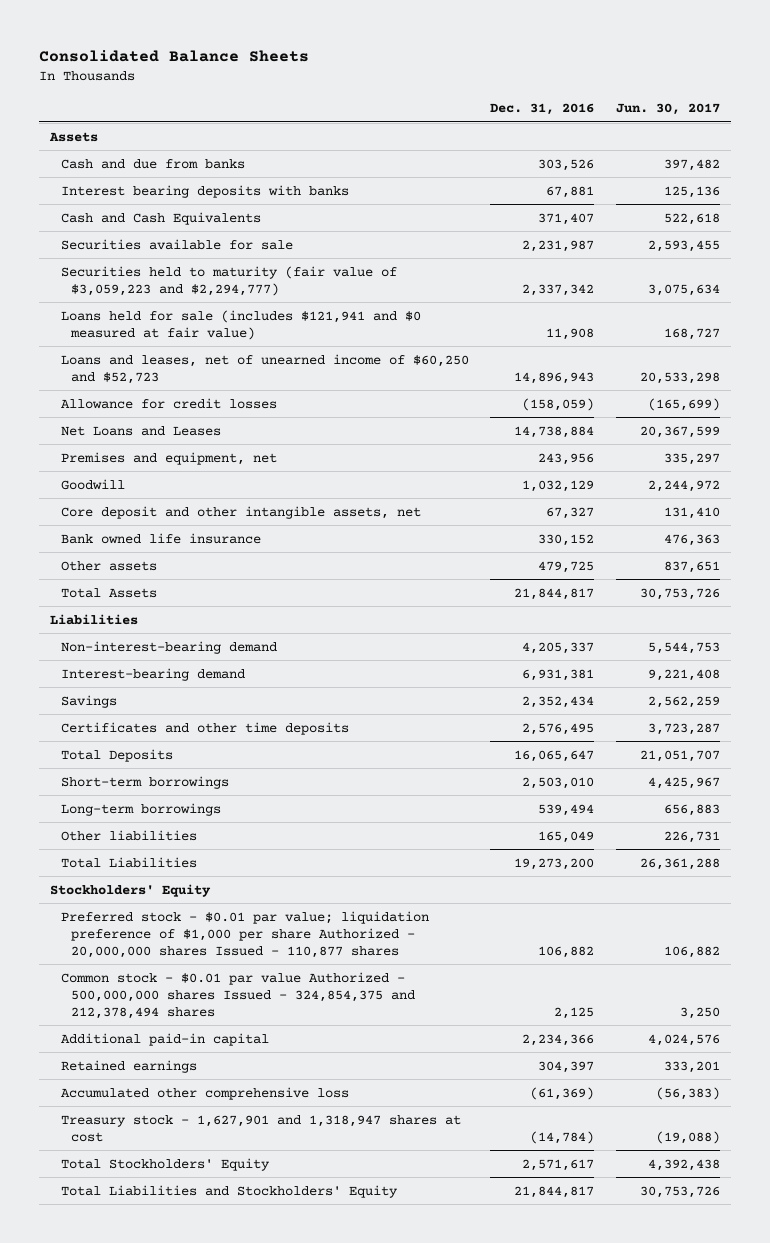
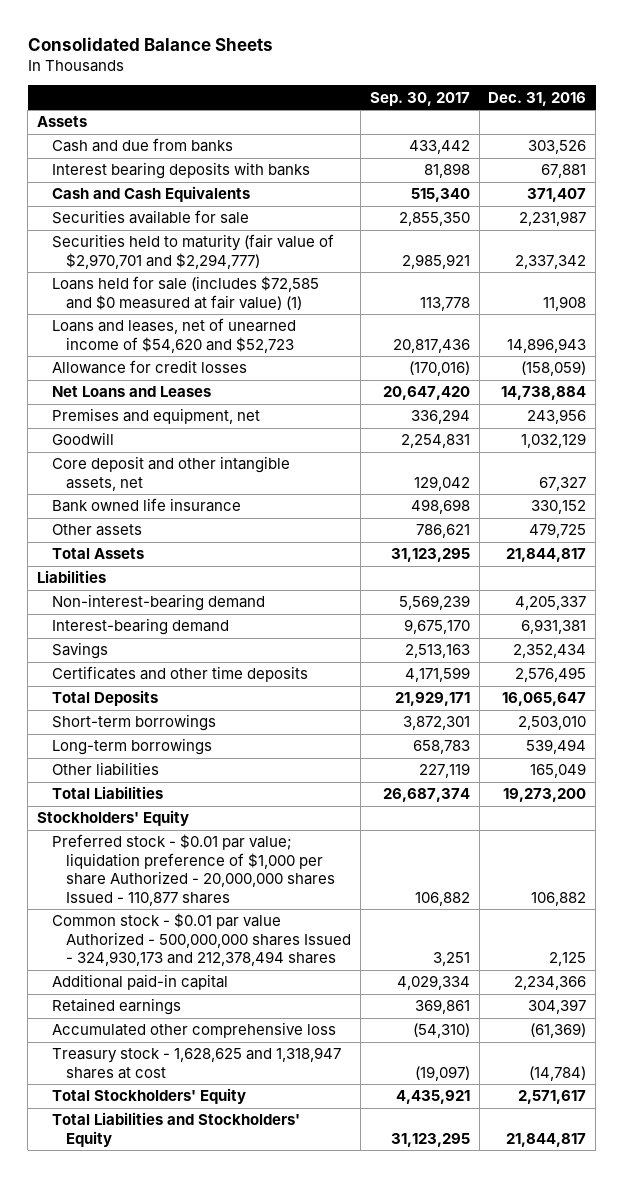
- | Dec. 31, 2016 | Jun. 30, 2017
+ | Sep. 30, 2017 | Dec. 31, 2016
- Securities held to maturity (fair value of $3,059,223 and $2,294,777) | 2,337,342 | 3,075,634
- Loans held for sale (includes $121,941 and $0 measured at fair value) | 11,908 | 168,727
- Loans and leases, net of unearned income of $60,250 and $52,723 | 14,896,943 | 20,533,298
+ Securities held to maturity (fair value of $2,970,701 and $2,294,777) | 2,985,921 | 2,337,342
+ Loans held for sale (includes $72,585 and $0 measured at fair value) (1) | 113,778 | 11,908
+ Loans and leases, net of unearned income of $54,620 and $52,723 | 20,817,436 | 14,896,943
- Common stock - $0.01 par value Authorized - 500,000,000 shares Issued - 324,854,375 and 212,378,494 shares | 2,125 | 3,250
+ Common stock - $0.01 par value Authorized - 500,000,000 shares Issued - 324,930,173 and 212,378,494 shares | 3,251 | 2,125
- Treasury stock - 1,627,901 and 1,318,947 shares at cost | (14,784) | (19,088)
+ Treasury stock - 1,628,625 and 1,318,947 shares at cost | (19,097) | (14,784)

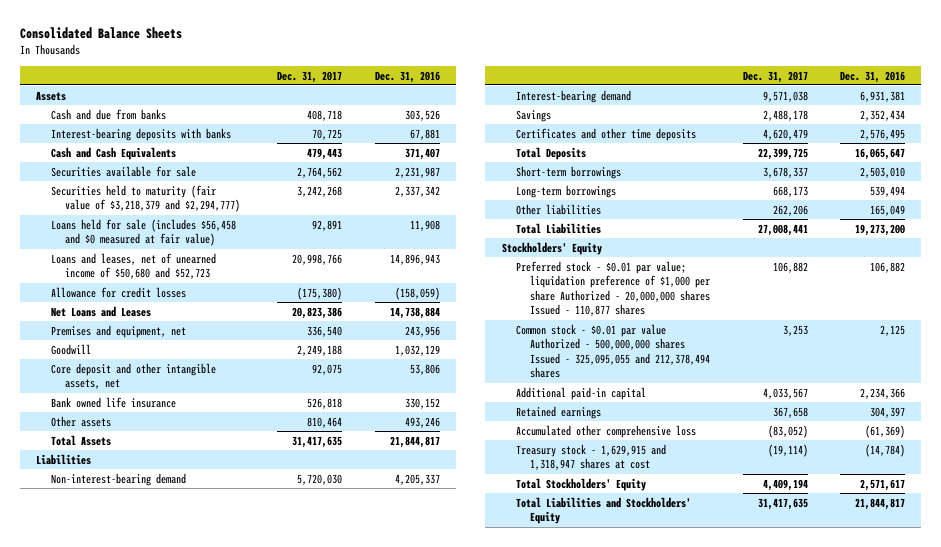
- | Sep. 30, 2017 | Dec. 31, 2016
+ | Dec. 31, 2017 | Dec. 31, 2016
- Interest bearing deposits with banks | 81,898 | 67,881
+ Interest-bearing deposits with banks | 70,725 | 67,881
- Securities held to maturity (fair value of $2,970,701 and $2,294,777) | 2,985,921 | 2,337,342
- Loans held for sale (includes $72,585 and $0 measured at fair value) (1) | 113,778 | 11,908
- Loans and leases, net of unearned income of $54,620 and $52,723 | 20,817,436 | 14,896,943
+ Securities held to maturity (fair value of $3,218,379 and $2,294,777) | 3,242,268 | 2,337,342
+ Loans held for sale (includes $56,458 and $0 measured at fair value) | 92,891 | 11,908
+ Loans and leases, net of unearned income of $50,680 and $52,723 | 20,998,766 | 14,896,943
- Core deposit and other intangible assets, net | 129,042 | 67,327
+ Core deposit and other intangible assets, net | 92,075 | 53,806
- Other assets | 786,621 | 479,725
+ Other assets | 810,464 | 493,246
- Common stock - $0.01 par value Authorized - 500,000,000 shares Issued - 324,930,173 and 212,378,494 shares | 3,251 | 2,125
+ Common stock - $0.01 par value Authorized - 500,000,000 shares Issued - 325,095,055 and 212,378,494 shares | 3,253 | 2,125
- Treasury stock - 1,628,625 and 1,318,947 shares at cost | (19,097) | (14,784)
+ Treasury stock - 1,629,915 and 1,318,947 shares at cost | (19,114) | (14,784)

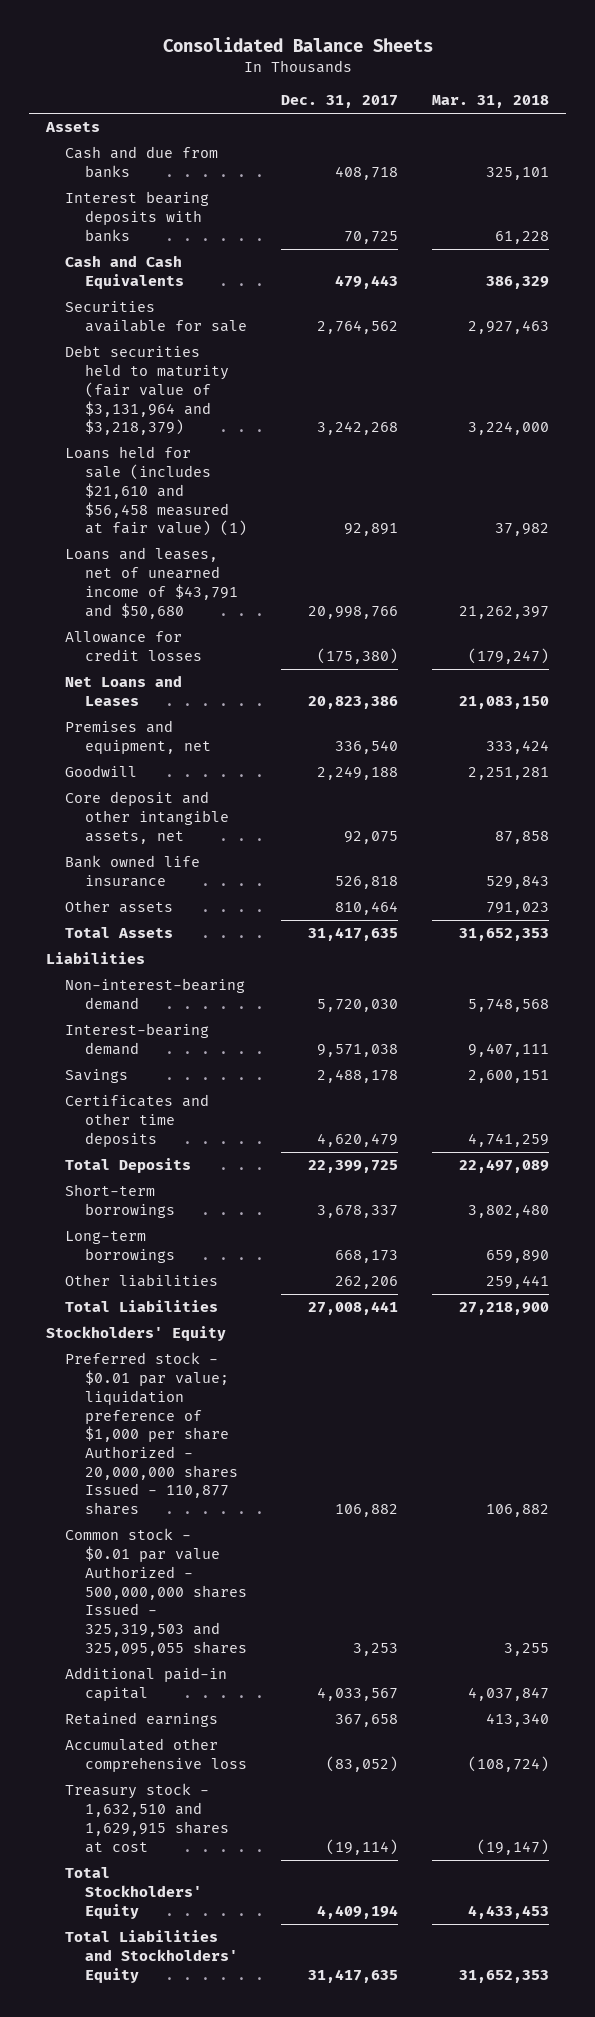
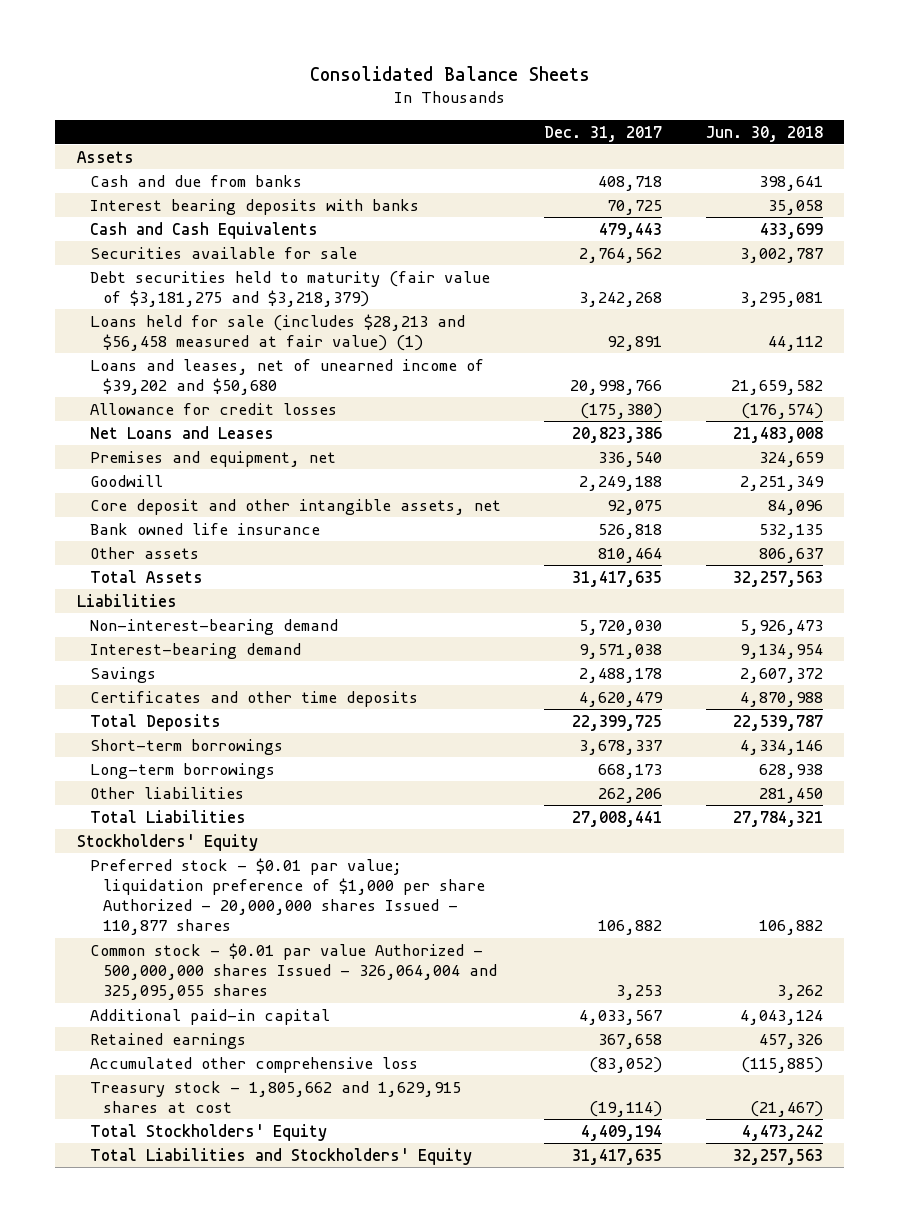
- | Dec. 31, 2017 | Mar. 31, 2018
+ | Dec. 31, 2017 | Jun. 30, 2018
- Debt securities held to maturity (fair value of $3,131,964 and $3,218,379) | 3,242,268 | 3,224,000
- Loans held for sale (includes $21,610 and $56,458 measured at fair value) (1) | 92,891 | 37,982
- Loans and leases, net of unearned income of $43,791 and $50,680 | 20,998,766 | 21,262,397
+ Debt securities held to maturity (fair value of $3,181,275 and $3,218,379) | 3,242,268 | 3,295,081
+ Loans held for sale (includes $28,213 and $56,458 measured at fair value) (1) | 92,891 | 44,112
+ Loans and leases, net of unearned income of $39,202 and $50,680 | 20,998,766 | 21,659,582
- Common stock - $0.01 par value Authorized - 500,000,000 shares Issued - 325,319,503 and 325,095,055 shares | 3,253 | 3,255
+ Common stock - $0.01 par value Authorized - 500,000,000 shares Issued - 326,064,004 and 325,095,055 shares | 3,253 | 3,262
- Treasury stock - 1,632,510 and 1,629,915 shares at cost | (19,114) | (19,147)
+ Treasury stock - 1,805,662 and 1,629,915 shares at cost | (19,114) | (21,467)

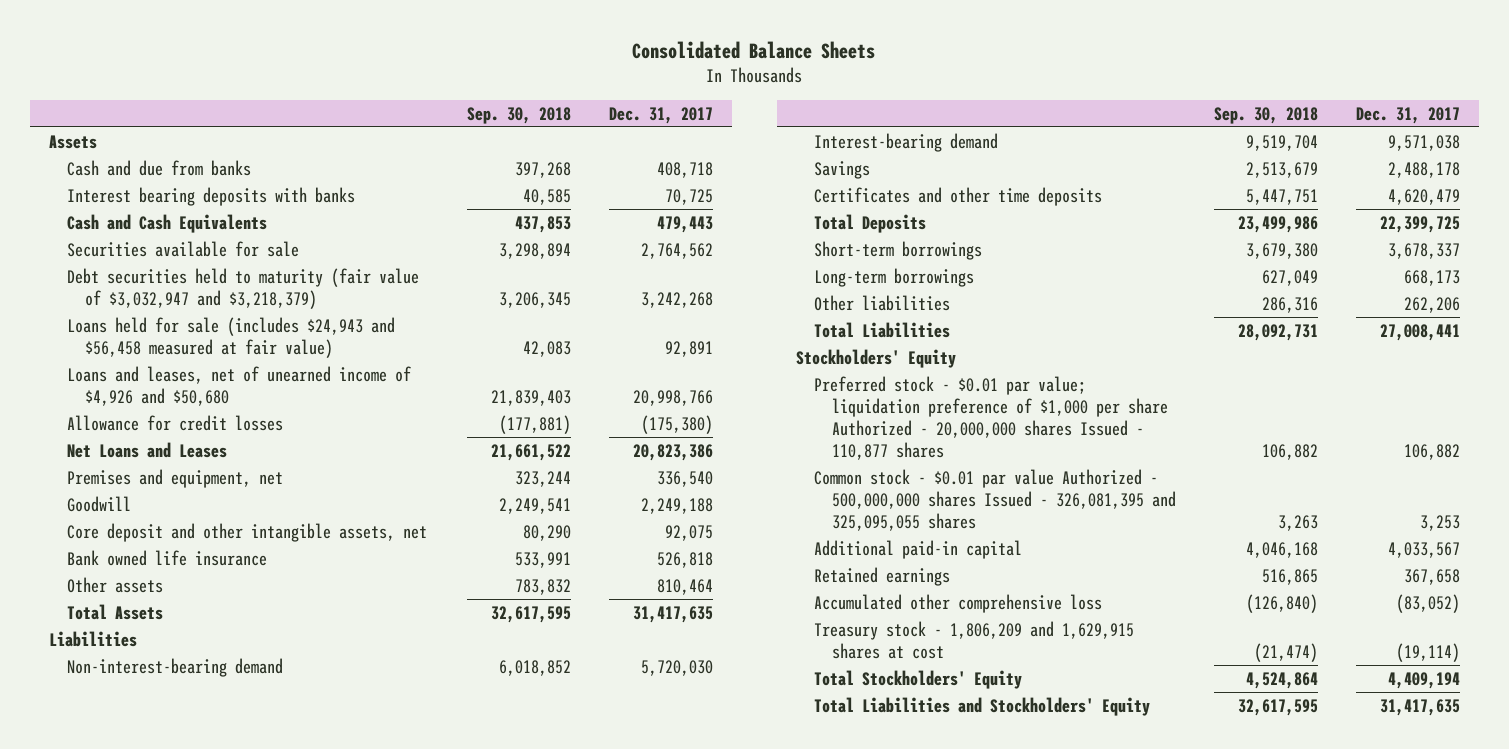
- | Dec. 31, 2017 | Jun. 30, 2018
+ | Sep. 30, 2018 | Dec. 31, 2017
- Debt securities held to maturity (fair value of $3,181,275 and $3,218,379) | 3,242,268 | 3,295,081
- Loans held for sale (includes $28,213 and $56,458 measured at fair value) (1) | 92,891 | 44,112
- Loans and leases, net of unearned income of $39,202 and $50,680 | 20,998,766 | 21,659,582
+ Debt securities held to maturity (fair value of $3,032,947 and $3,218,379) | 3,206,345 | 3,242,268
+ Loans held for sale (includes $24,943 and $56,458 measured at fair value) | 42,083 | 92,891
+ Loans and leases, net of unearned income of $4,926 and $50,680 | 21,839,403 | 20,998,766
- Common stock - $0.01 par value Authorized - 500,000,000 shares Issued - 326,064,004 and 325,095,055 shares | 3,253 | 3,262
+ Common stock - $0.01 par value Authorized - 500,000,000 shares Issued - 326,081,395 and 325,095,055 shares | 3,263 | 3,253
- Treasury stock - 1,805,662 and 1,629,915 shares at cost | (19,114) | (21,467)
+ Treasury stock - 1,806,209 and 1,629,915 shares at cost | (21,474) | (19,114)

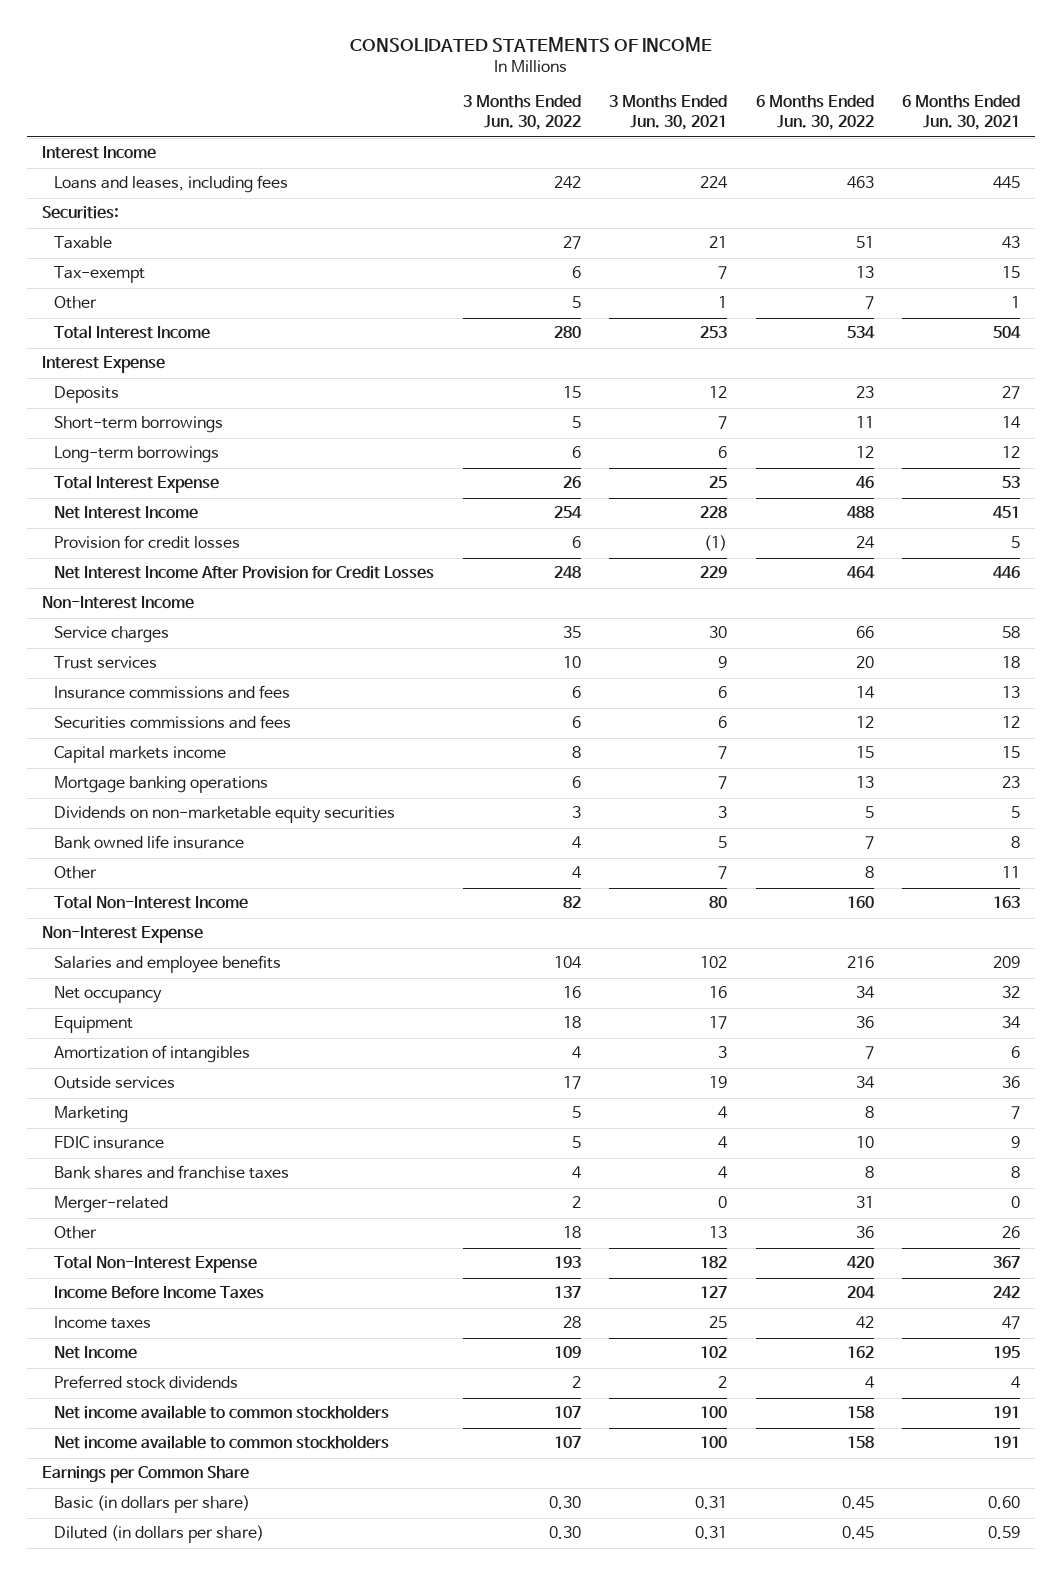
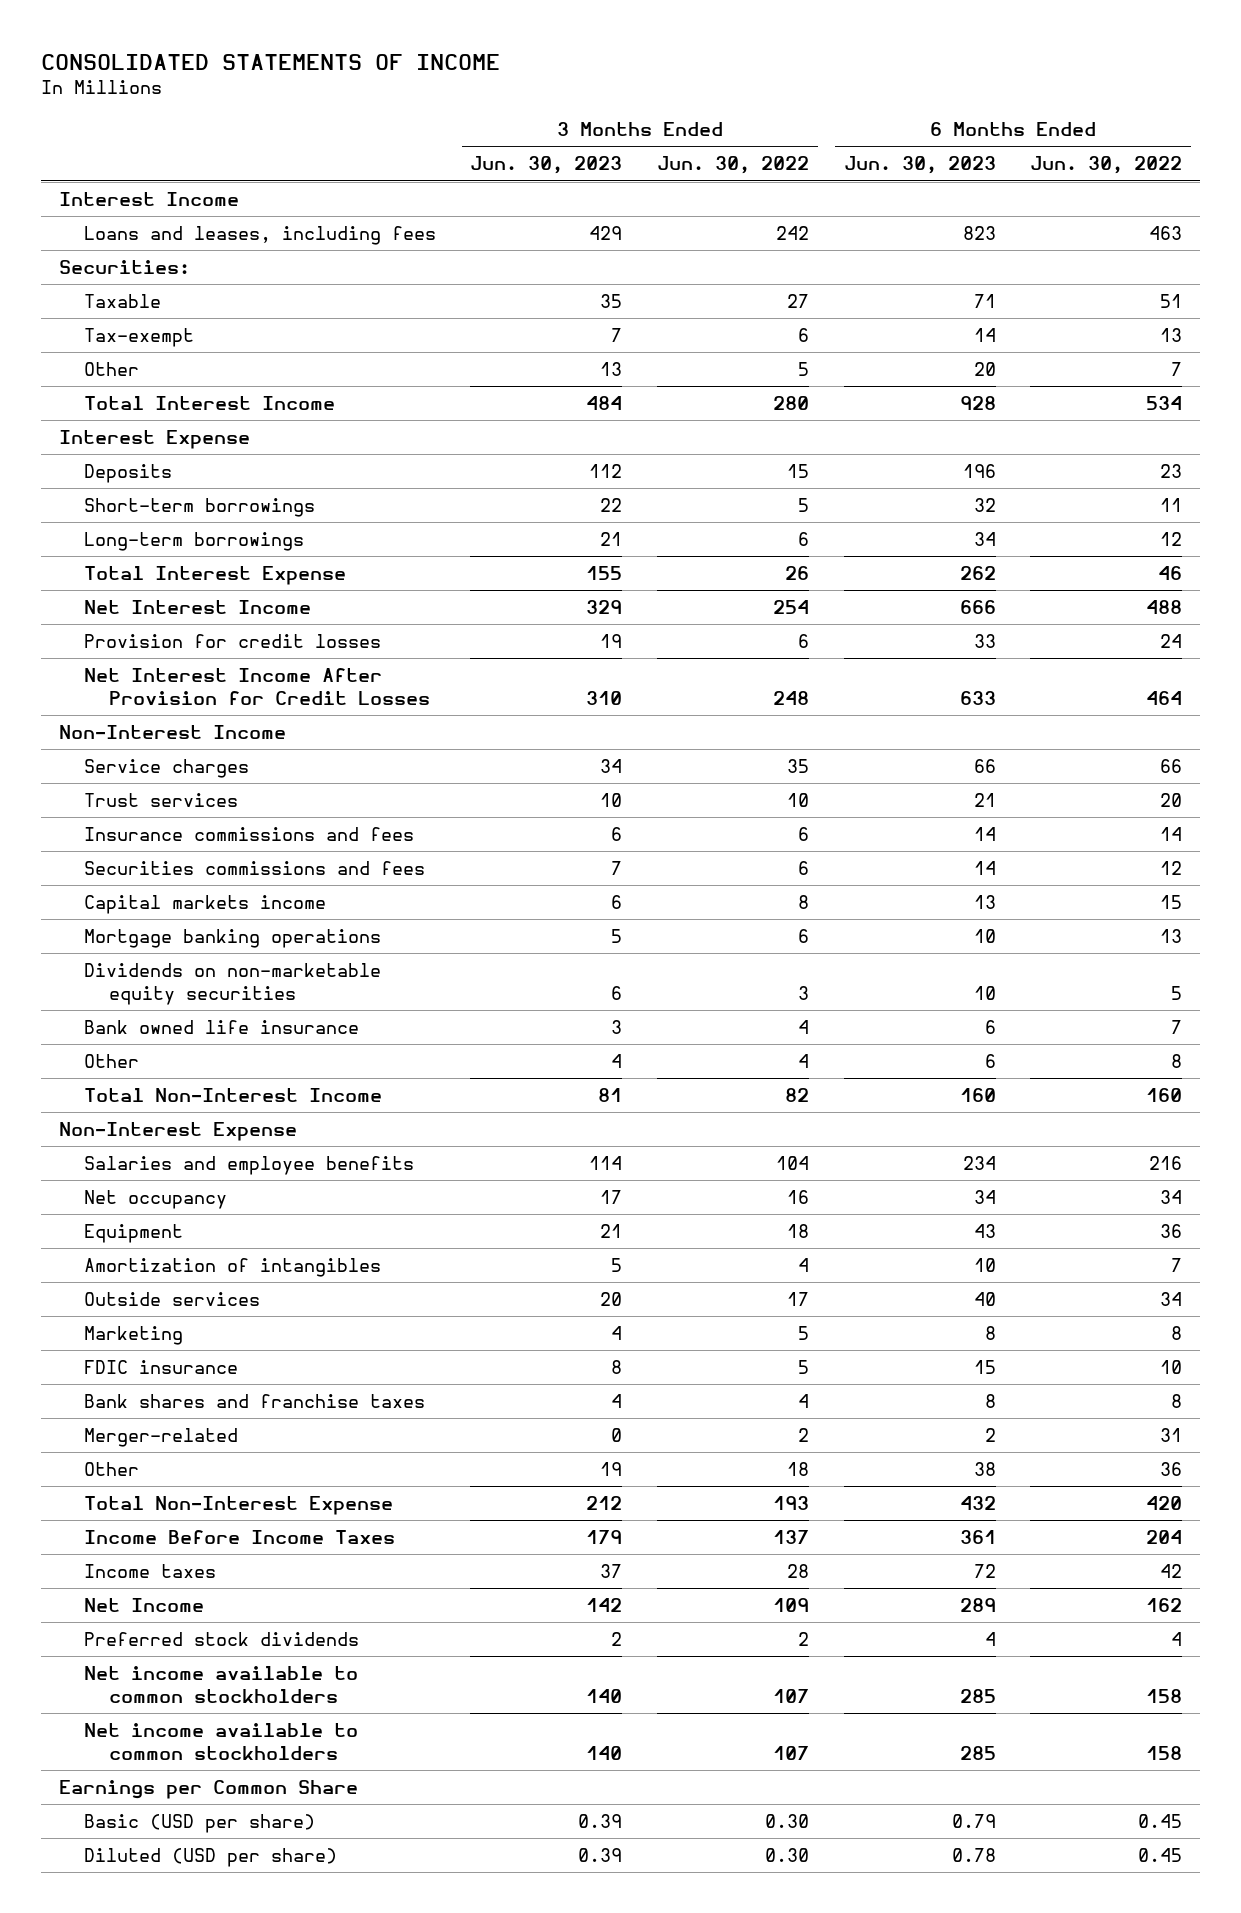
- | 3 Months Ended Jun. 30, 2022 | 3 Months Ended Jun. 30, 2021 | 6 Months Ended Jun. 30, 2022 | 6 Months Ended Jun. 30, 2021
+ | 3 Months Ended Jun. 30, 2023 | 3 Months Ended Jun. 30, 2022 | 6 Months Ended Jun. 30, 2023 | 6 Months Ended Jun. 30, 2022
- Basic (in dollars per share) | 0.30 | 0.31 | 0.45 | 0.60
- Diluted (in dollars per share) | 0.30 | 0.31 | 0.45 | 0.59
+ Basic (USD per share) | 0.39 | 0.30 | 0.79 | 0.45
+ Diluted (USD per share) | 0.39 | 0.30 | 0.78 | 0.45

